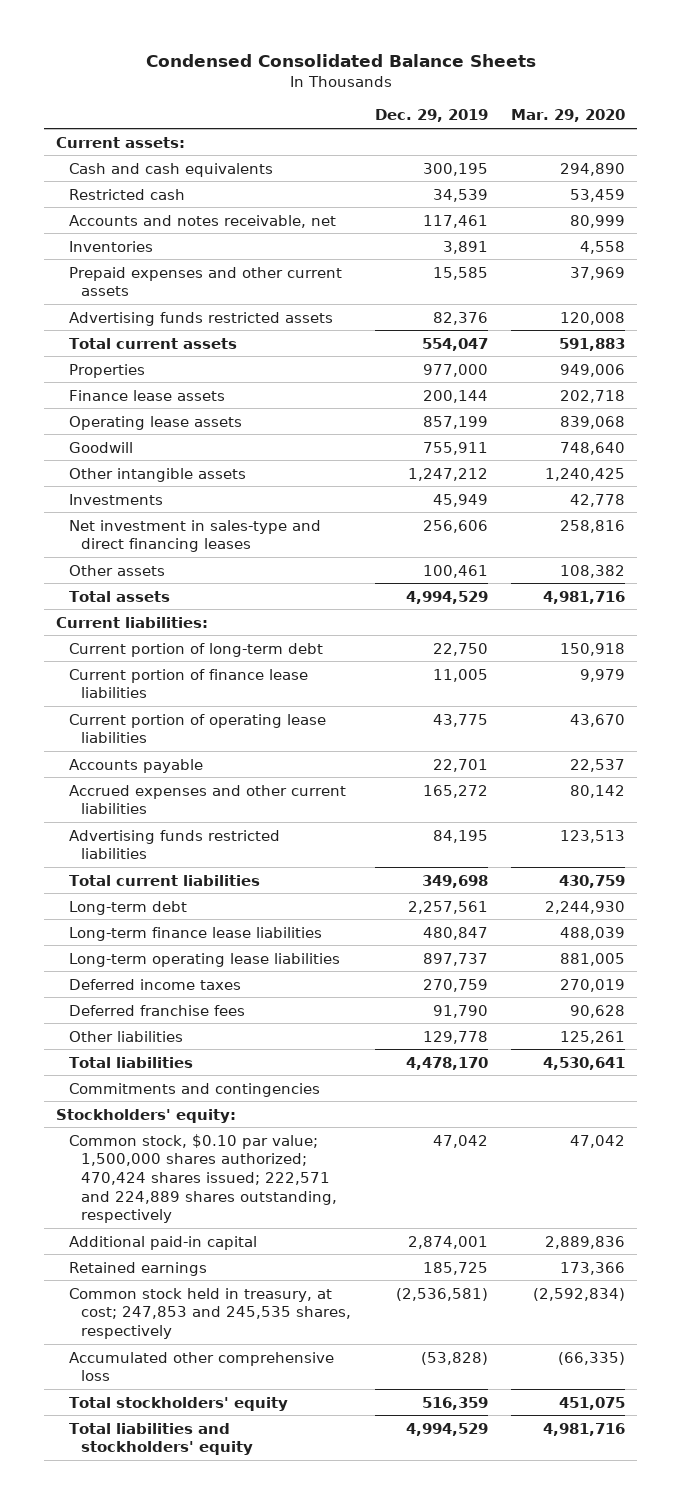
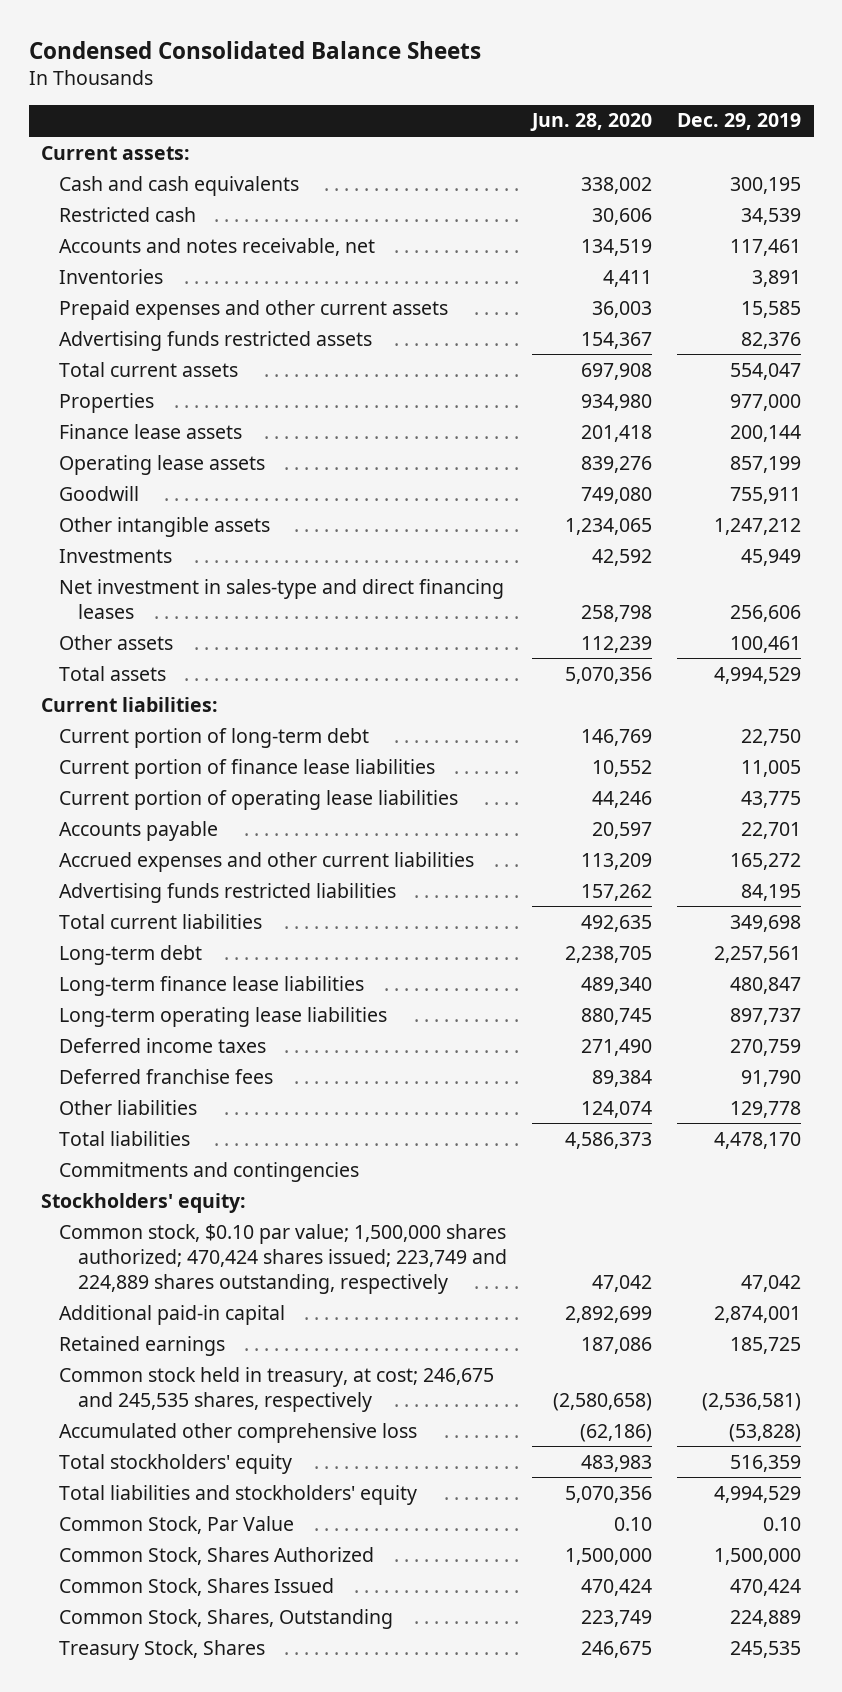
- | Dec. 29, 2019 | Mar. 29, 2020
+ | Jun. 28, 2020 | Dec. 29, 2019
- Common stock, $0.10 par value; 1,500,000 shares authorized; 470,424 shares issued; 222,571 and 224,889 shares outstanding, respectively | 47,042 | 47,042
+ Common stock, $0.10 par value; 1,500,000 shares authorized; 470,424 shares issued; 223,749 and 224,889 shares outstanding, respectively | 47,042 | 47,042
- Common stock held in treasury, at cost; 247,853 and 245,535 shares, respectively | (2,536,581) | (2,592,834)
+ Common stock held in treasury, at cost; 246,675 and 245,535 shares, respectively | (2,580,658) | (2,536,581)
+ Common Stock, Par Value | 0.10 | 0.10
+ Common Stock, Shares Authorized | 1,500,000 | 1,500,000
+ Common Stock, Shares Issued | 470,424 | 470,424
+ Common Stock, Shares, Outstanding | 223,749 | 224,889
+ Treasury Stock, Shares | 246,675 | 245,535

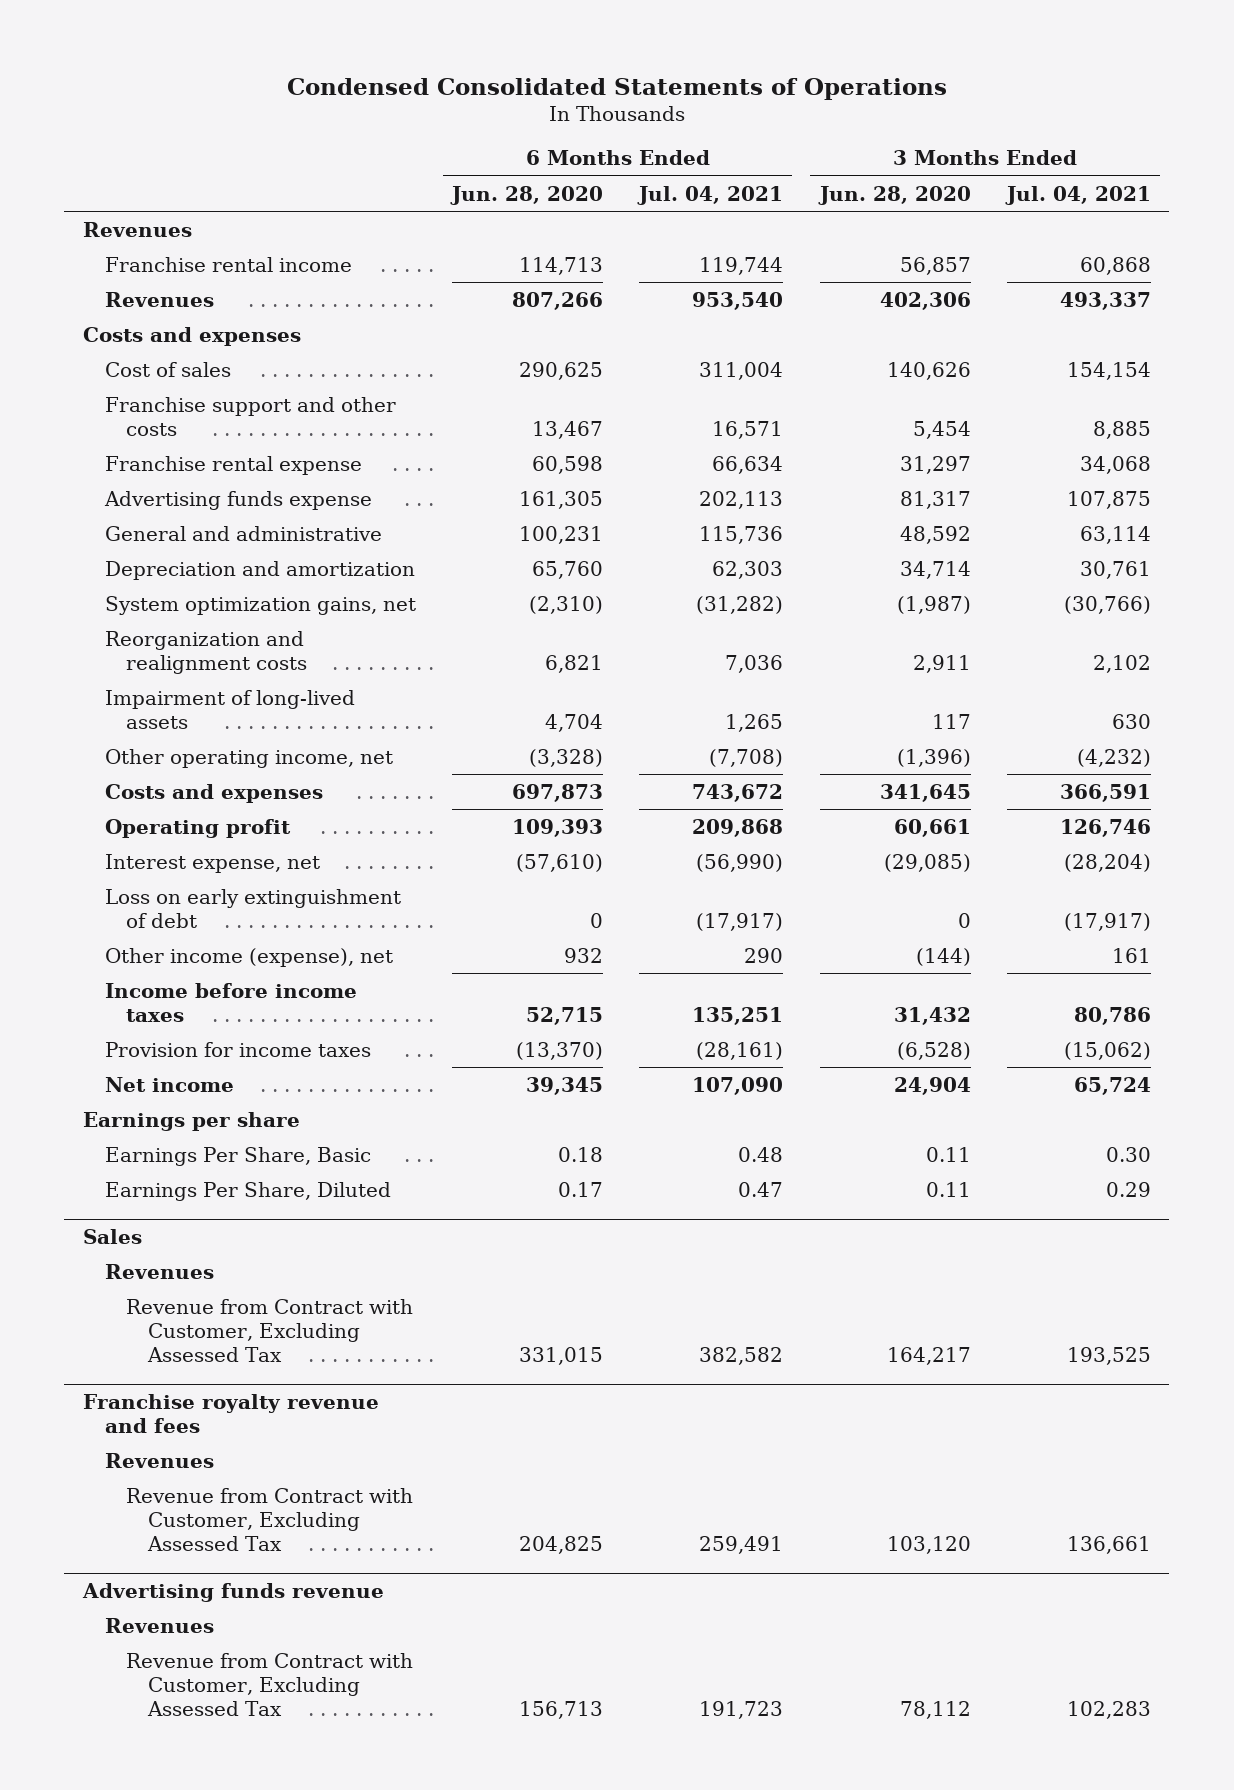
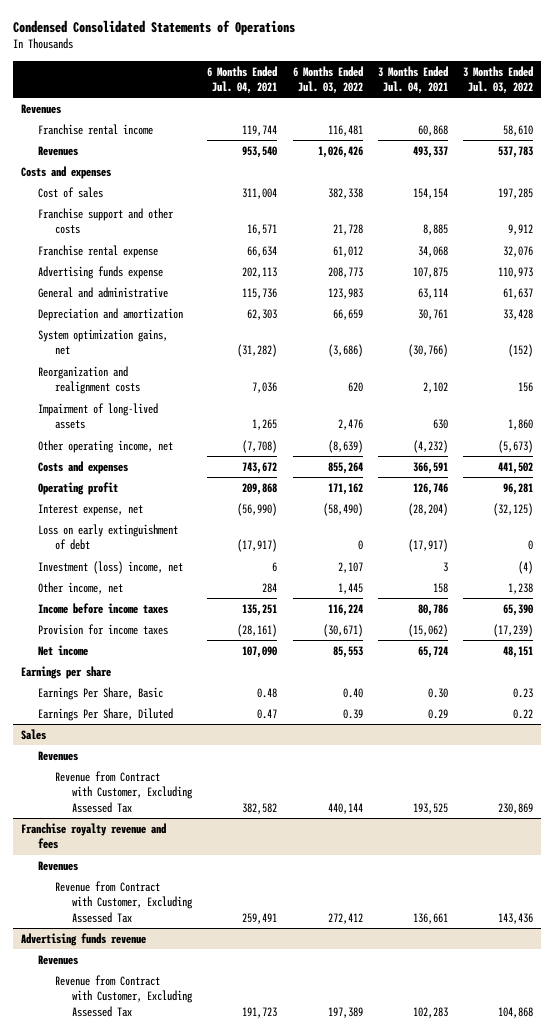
- | 6 Months Ended Jun. 28, 2020 | 6 Months Ended Jul. 04, 2021 | 3 Months Ended Jun. 28, 2020 | 3 Months Ended Jul. 04, 2021
+ | 6 Months Ended Jul. 04, 2021 | 6 Months Ended Jul. 03, 2022 | 3 Months Ended Jul. 04, 2021 | 3 Months Ended Jul. 03, 2022
- Other income (expense), net | 932 | 290 | (144) | 161
+ Investment (loss) income, net | 6 | 2,107 | 3 | (4)
+ Other income, net | 284 | 1,445 | 158 | 1,238

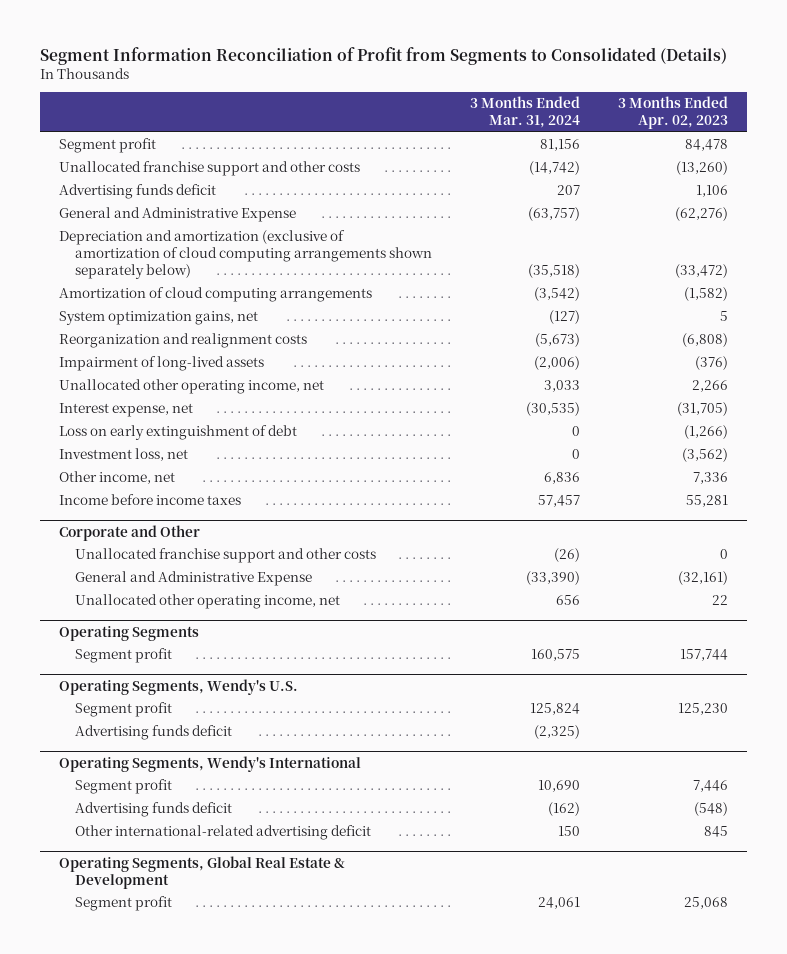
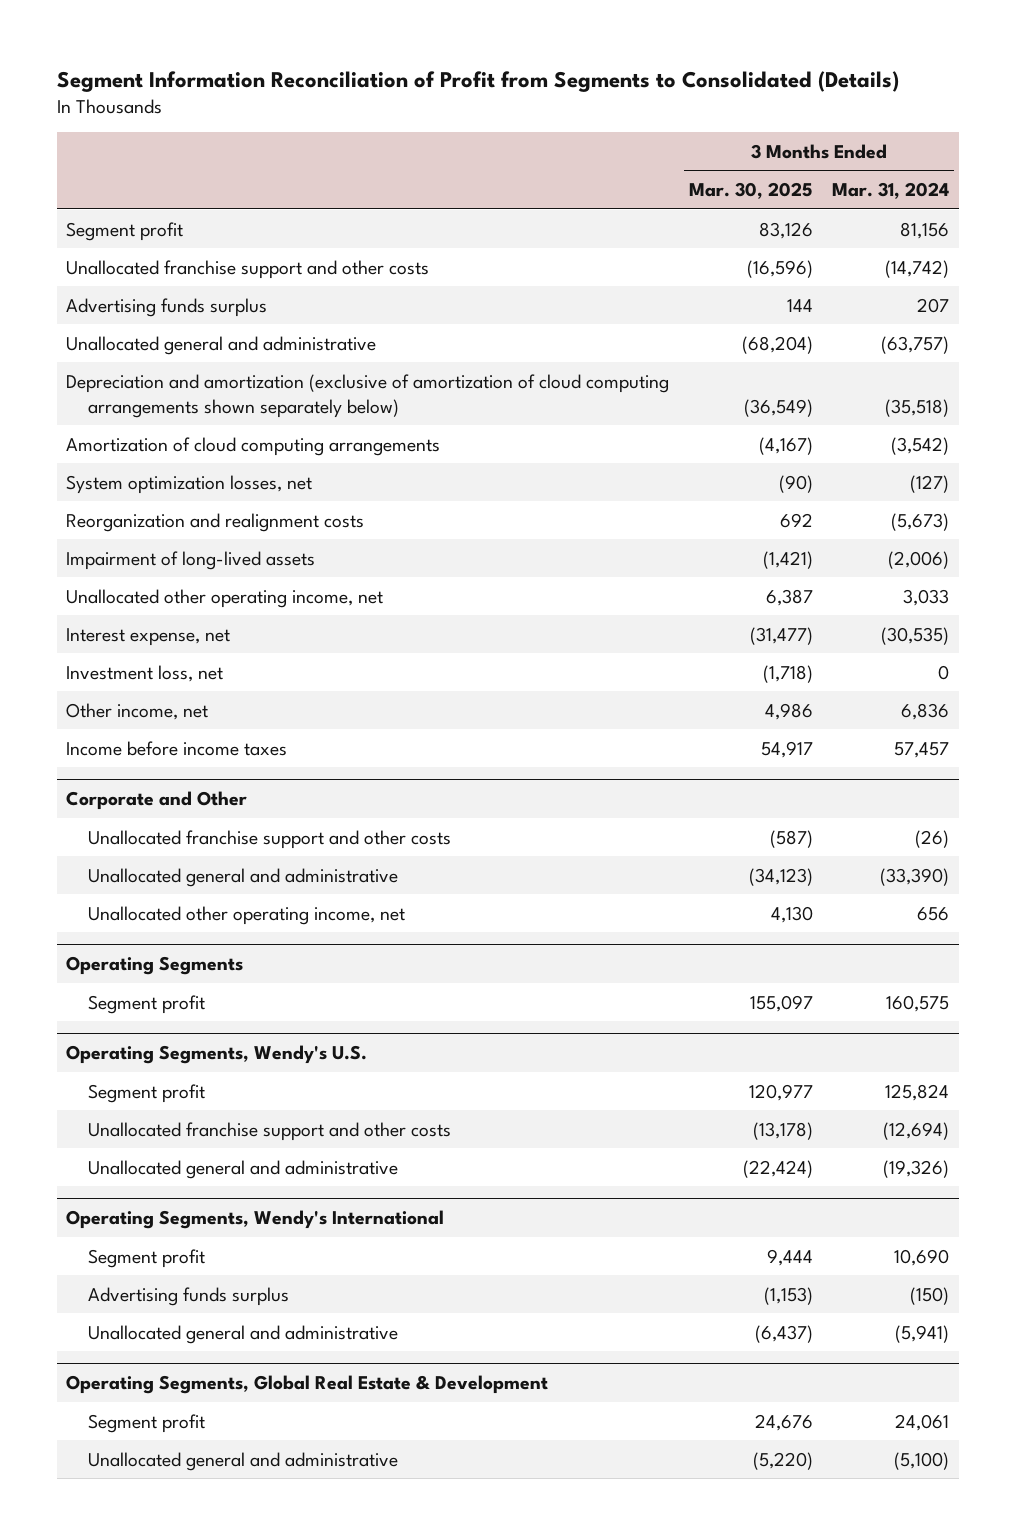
- | 3 Months Ended Mar. 31, 2024 | 3 Months Ended Apr. 02, 2023
+ | 3 Months Ended Mar. 30, 2025 | 3 Months Ended Mar. 31, 2024
- Advertising funds deficit | 207 | 1,106
- General and Administrative Expense | (63,757) | (62,276)
+ Advertising funds surplus | 144 | 207
+ Unallocated general and administrative | (68,204) | (63,757)
- System optimization gains, net | (127) | 5
+ System optimization losses, net | (90) | (127)
- Loss on early extinguishment of debt | 0 | (1,266)
@ Corporate and Other
- General and Administrative Expense | (33,390) | (32,161)
+ Unallocated general and administrative | (34,123) | (33,390)
@ Operating Segments, Wendy's U.S.
- Advertising funds deficit | (2,325) |
+ Unallocated franchise support and other costs | (13,178) | (12,694)
+ Unallocated general and administrative | (22,424) | (19,326)
@ Operating Segments, Wendy's International
- Advertising funds deficit | (162) | (548)
- Other international-related advertising deficit | 150 | 845
+ Advertising funds surplus | (1,153) | (150)
+ Unallocated general and administrative | (6,437) | (5,941)
@ Operating Segments, Global Real Estate & Development
+ Unallocated general and administrative | (5,220) | (5,100)

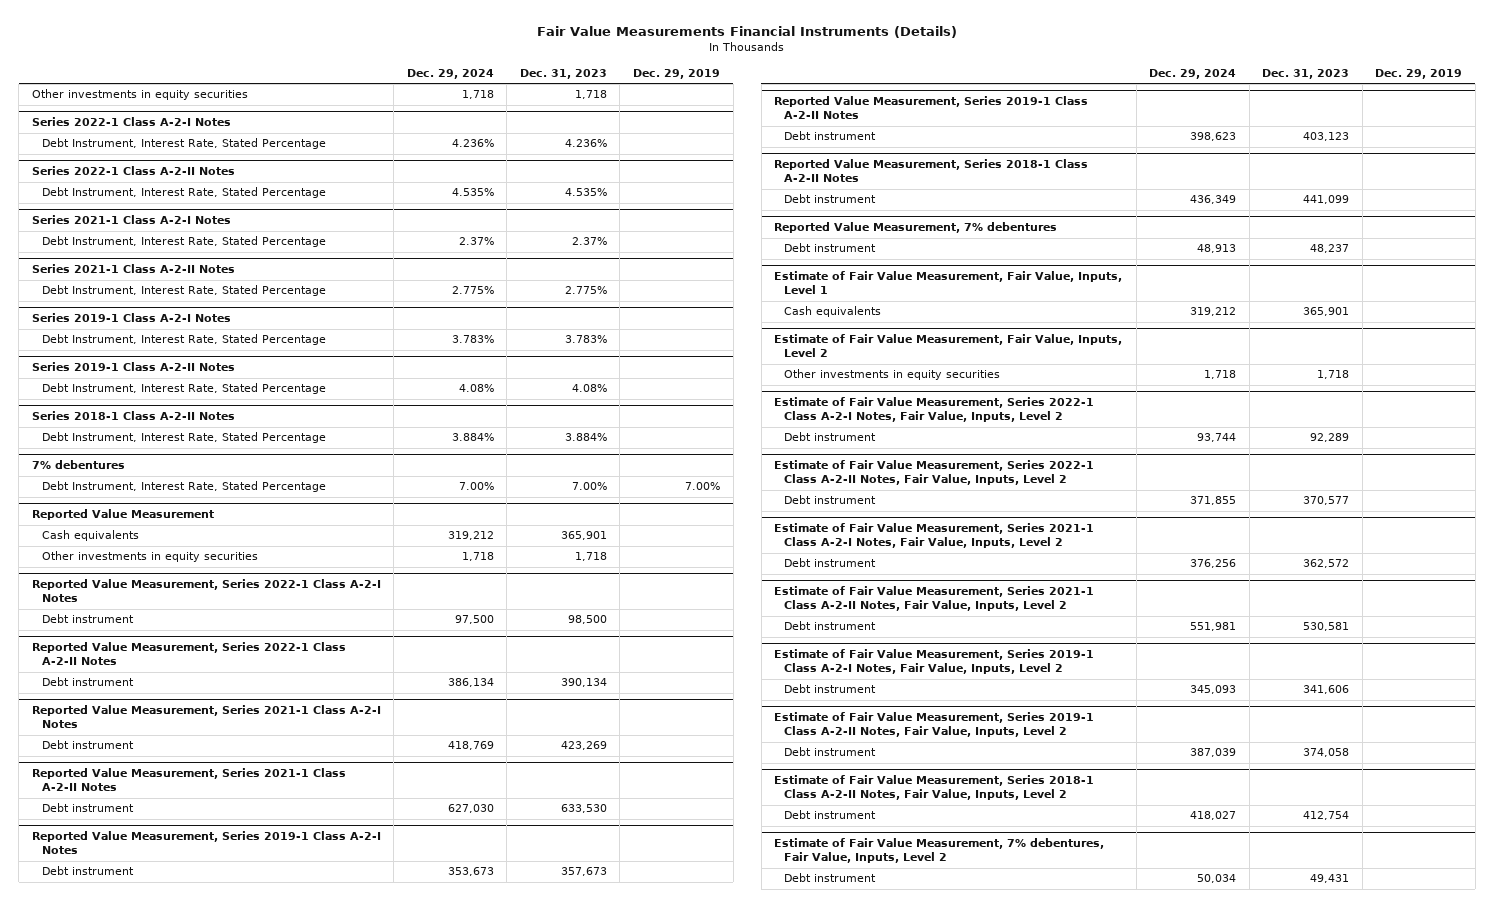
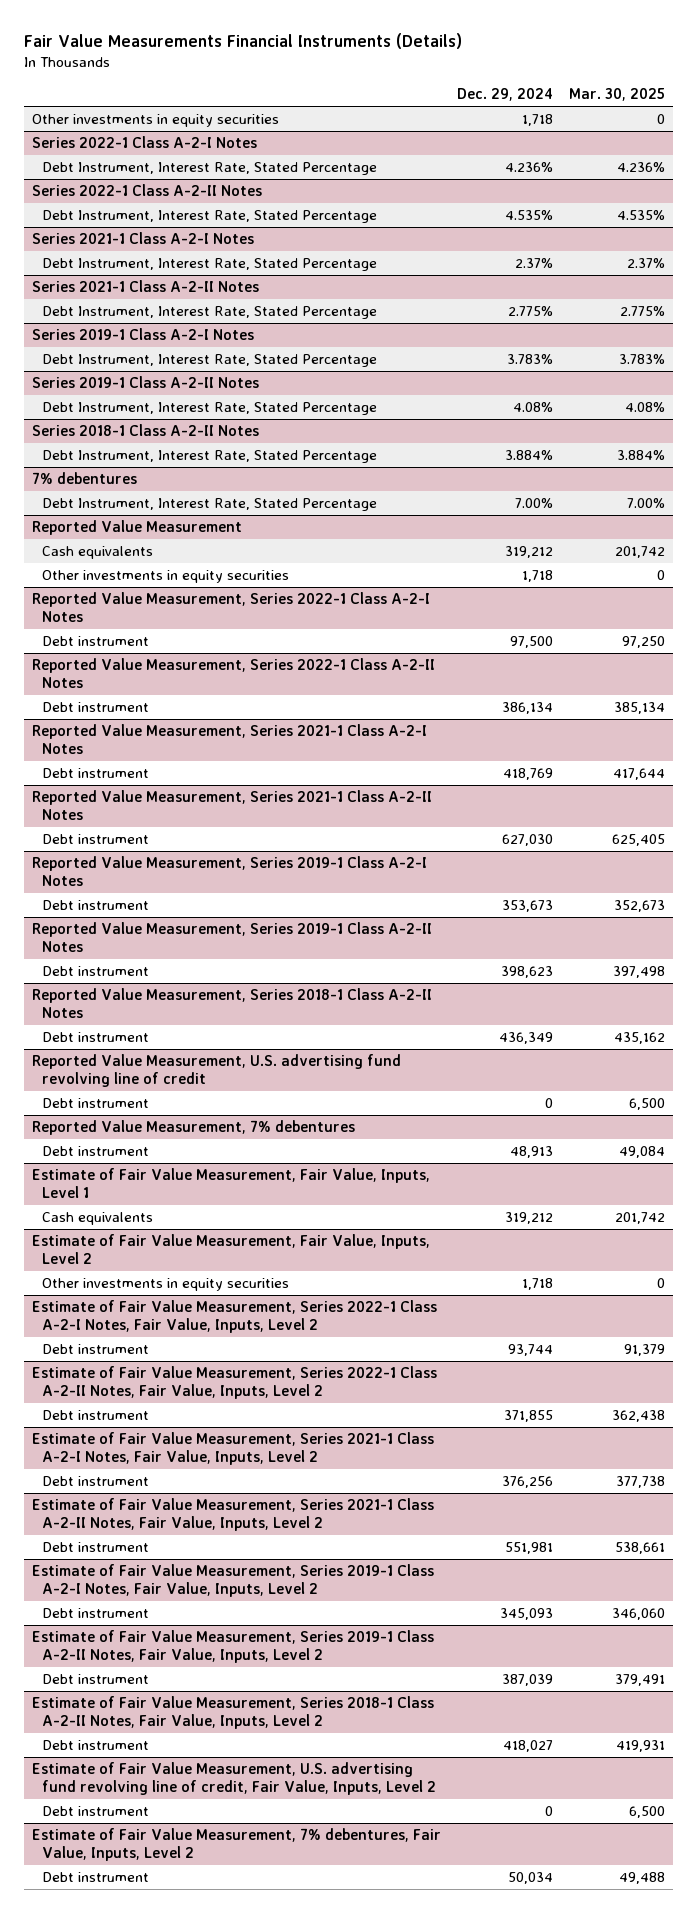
- | Dec. 29, 2024 | Dec. 31, 2023 | Dec. 29, 2019
+ | Dec. 29, 2024 | Mar. 30, 2025
+ Reported Value Measurement, U.S. advertising fund revolving line of credit
+ Debt instrument | 0 | 6,500
+ Estimate of Fair Value Measurement, U.S. advertising fund revolving line of credit, Fair Value, Inputs, Level 2
+ Debt instrument | 0 | 6,500

